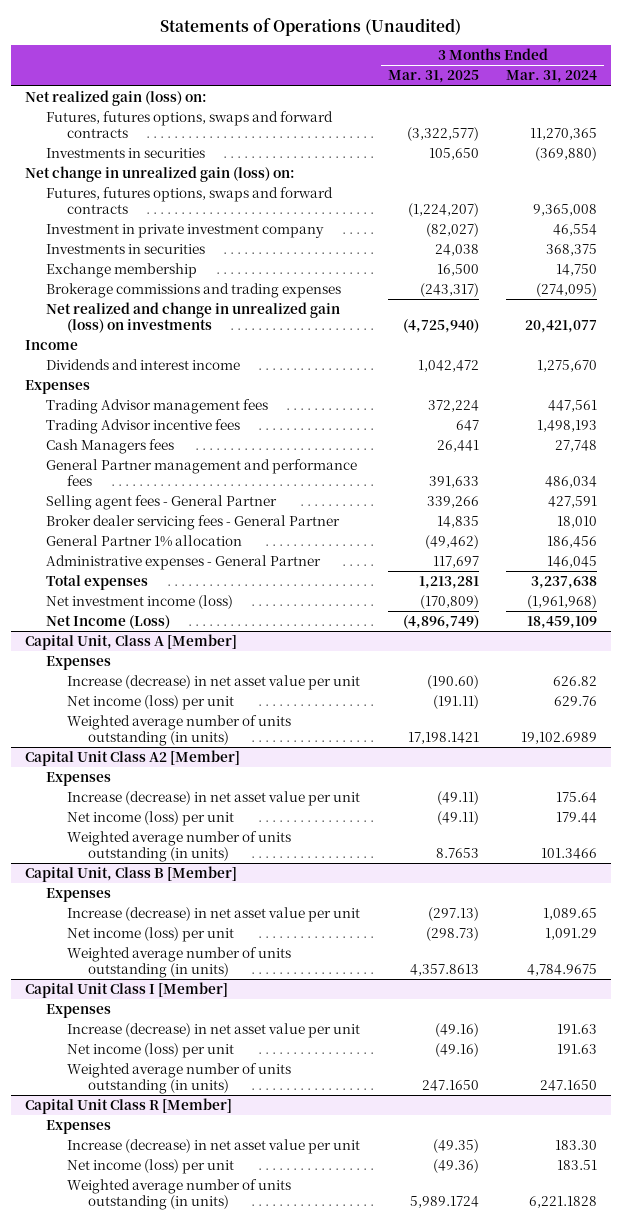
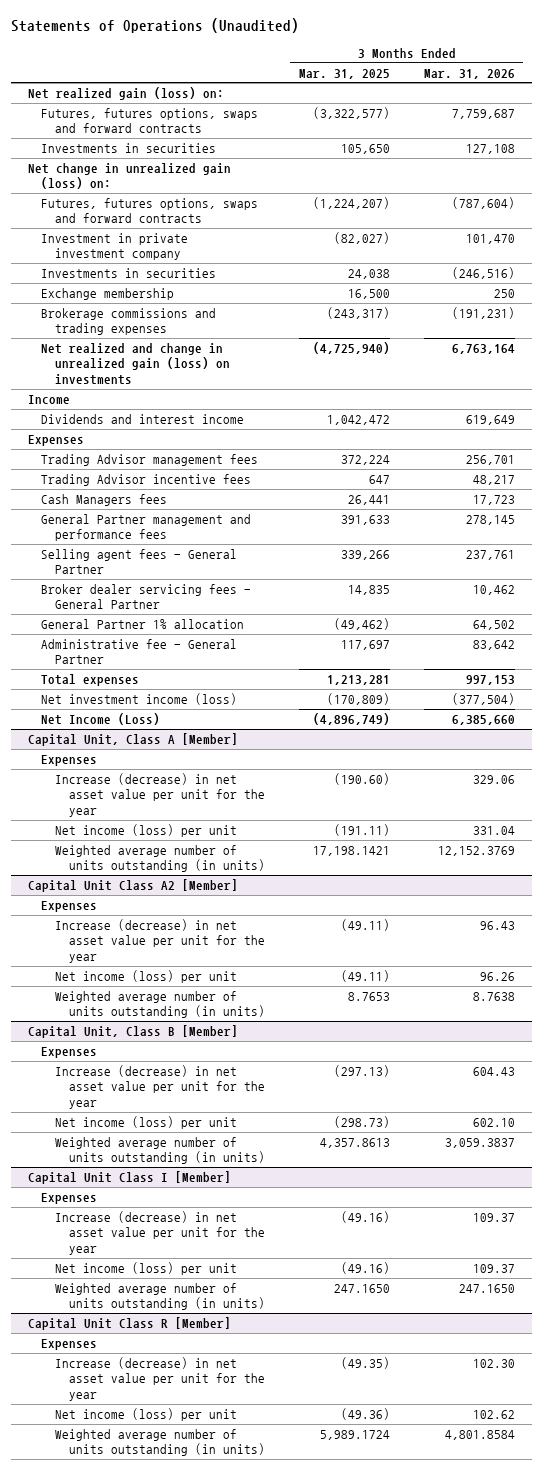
- | 3 Months Ended Mar. 31, 2025 | 3 Months Ended Mar. 31, 2024
+ | 3 Months Ended Mar. 31, 2025 | 3 Months Ended Mar. 31, 2026
- Administrative expenses - General Partner | 117,697 | 146,045
+ Administrative fee - General Partner | 117,697 | 83,642
@ Capital Unit, Class A [Member]
- Increase (decrease) in net asset value per unit | (190.60) | 626.82
+ Increase (decrease) in net asset value per unit for the year | (190.60) | 329.06
@ Capital Unit Class A2 [Member]
- Increase (decrease) in net asset value per unit | (49.11) | 175.64
+ Increase (decrease) in net asset value per unit for the year | (49.11) | 96.43
@ Capital Unit, Class B [Member]
- Increase (decrease) in net asset value per unit | (297.13) | 1,089.65
+ Increase (decrease) in net asset value per unit for the year | (297.13) | 604.43
@ Capital Unit Class I [Member]
- Increase (decrease) in net asset value per unit | (49.16) | 191.63
+ Increase (decrease) in net asset value per unit for the year | (49.16) | 109.37
@ Capital Unit Class R [Member]
- Increase (decrease) in net asset value per unit | (49.35) | 183.30
+ Increase (decrease) in net asset value per unit for the year | (49.35) | 102.30

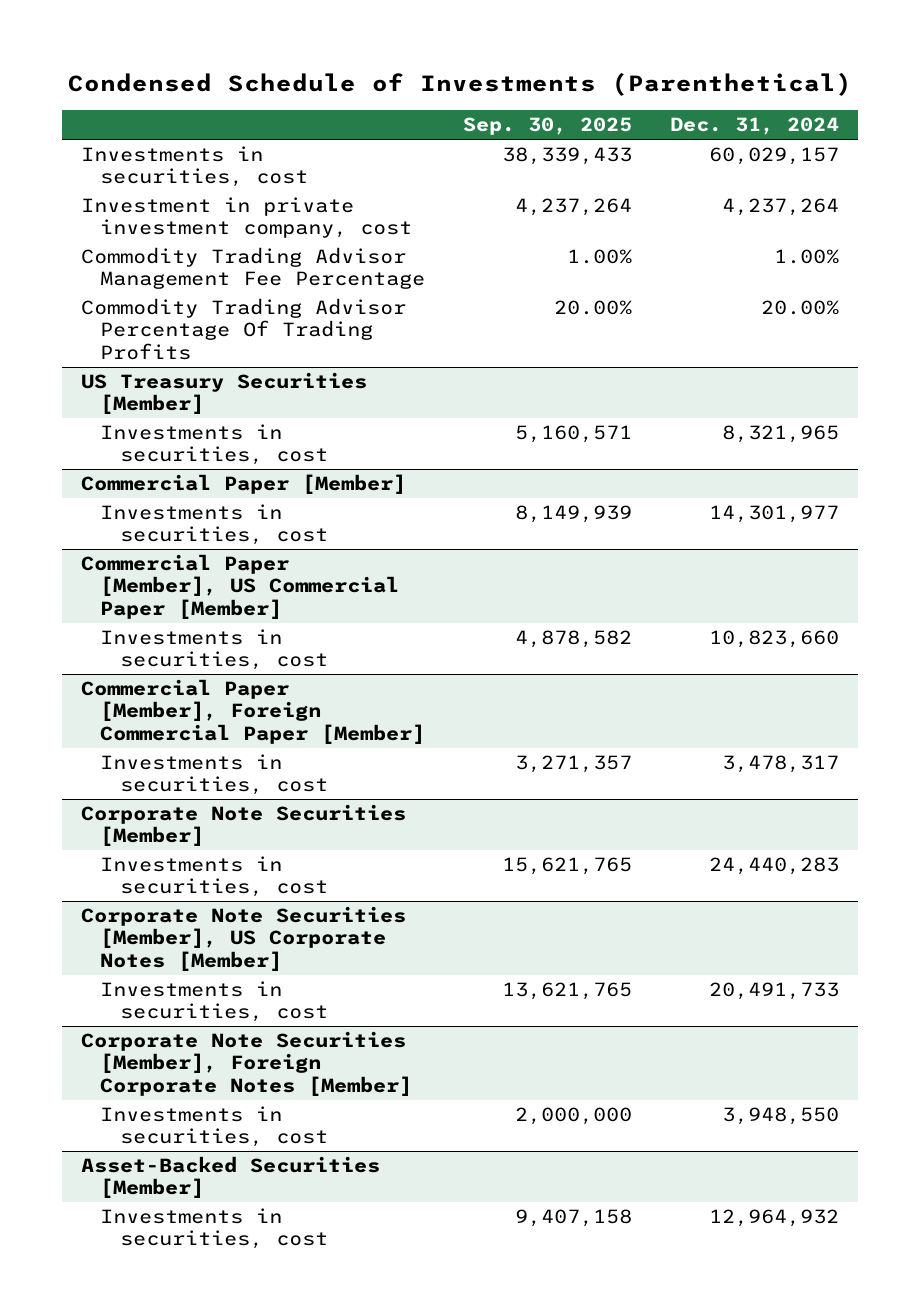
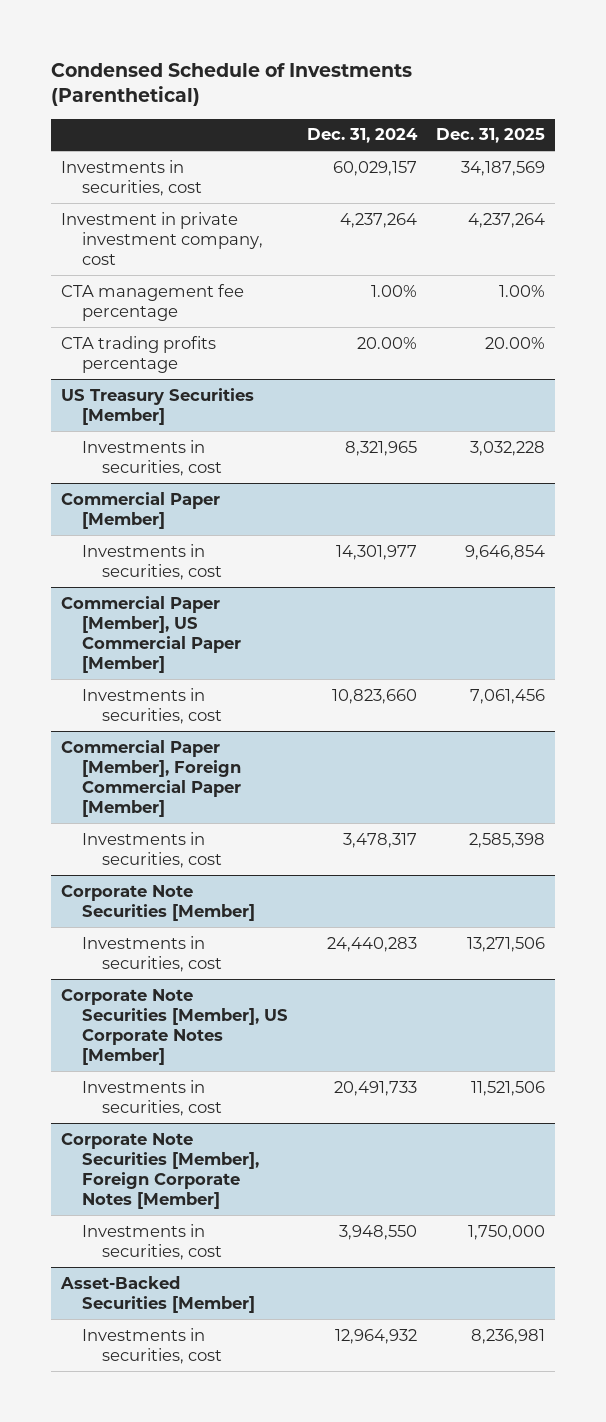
- | Sep. 30, 2025 | Dec. 31, 2024
+ | Dec. 31, 2024 | Dec. 31, 2025
- Commodity Trading Advisor Management Fee Percentage | 1.00% | 1.00%
- Commodity Trading Advisor Percentage Of Trading Profits | 20.00% | 20.00%
+ CTA management fee percentage | 1.00% | 1.00%
+ CTA trading profits percentage | 20.00% | 20.00%

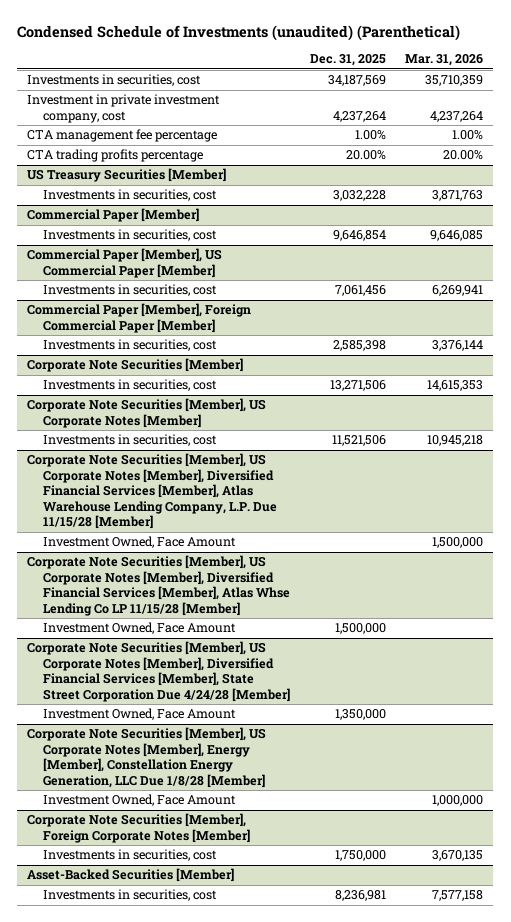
- Condensed Schedule of Investments (Parenthetical)
+ Condensed Schedule of Investments (unaudited) (Parenthetical)
- | Dec. 31, 2024 | Dec. 31, 2025
+ | Dec. 31, 2025 | Mar. 31, 2026
+ Corporate Note Securities [Member], US Corporate Notes [Member], Diversified Financial Services [Member], Atlas Warehouse Lending Company, L.P. Due 11/15/28 [Member]
+ Investment Owned, Face Amount | | 1,500,000
+ Corporate Note Securities [Member], US Corporate Notes [Member], Diversified Financial Services [Member], Atlas Whse Lending Co LP 11/15/28 [Member]
+ Investment Owned, Face Amount | 1,500,000 |
+ Corporate Note Securities [Member], US Corporate Notes [Member], Diversified Financial Services [Member], State Street Corporation Due 4/24/28 [Member]
+ Investment Owned, Face Amount | 1,350,000 |
+ Corporate Note Securities [Member], US Corporate Notes [Member], Energy [Member], Constellation Energy Generation, LLC Due 1/8/28 [Member]
+ Investment Owned, Face Amount | | 1,000,000

